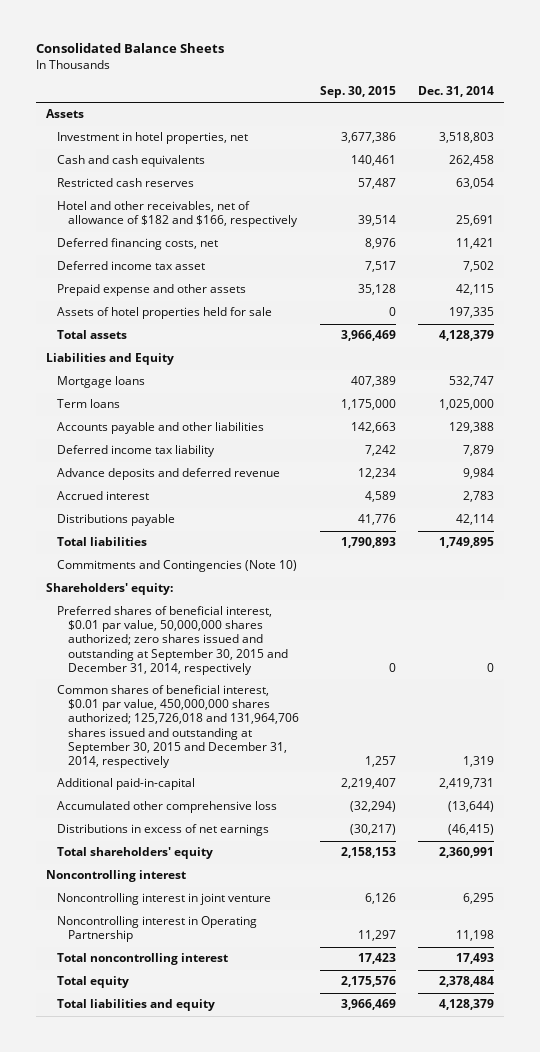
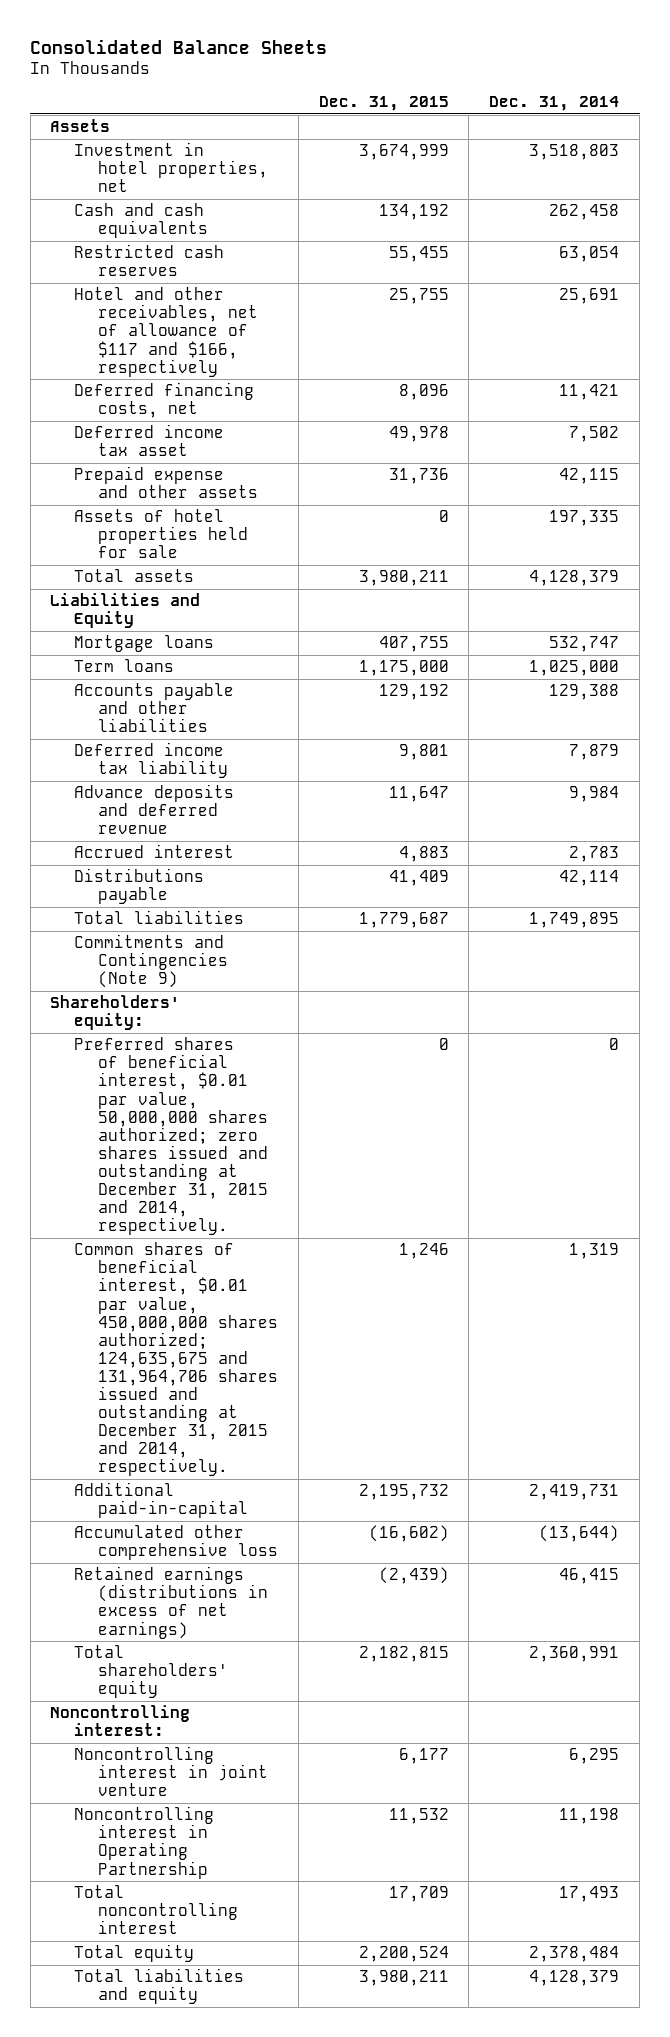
- | Sep. 30, 2015 | Dec. 31, 2014
+ | Dec. 31, 2015 | Dec. 31, 2014
- Hotel and other receivables, net of allowance of $182 and $166, respectively | 39,514 | 25,691
+ Hotel and other receivables, net of allowance of $117 and $166, respectively | 25,755 | 25,691
- Commitments and Contingencies (Note 10)
+ Commitments and Contingencies (Note 9)
- Preferred shares of beneficial interest, $0.01 par value, 50,000,000 shares authorized; zero shares issued and outstanding at September 30, 2015 and December 31, 2014, respectively | 0 | 0
- Common shares of beneficial interest, $0.01 par value, 450,000,000 shares authorized; 125,726,018 and 131,964,706 shares issued and outstanding at September 30, 2015 and December 31, 2014, respectively | 1,257 | 1,319
+ Preferred shares of beneficial interest, $0.01 par value, 50,000,000 shares authorized; zero shares issued and outstanding at December 31, 2015 and 2014, respectively. | 0 | 0
+ Common shares of beneficial interest, $0.01 par value, 450,000,000 shares authorized; 124,635,675 and 131,964,706 shares issued and outstanding at December 31, 2015 and 2014, respectively. | 1,246 | 1,319
- Distributions in excess of net earnings | (30,217) | (46,415)
+ Retained earnings (distributions in excess of net earnings) | (2,439) | 46,415
- Noncontrolling interest
+ Noncontrolling interest:

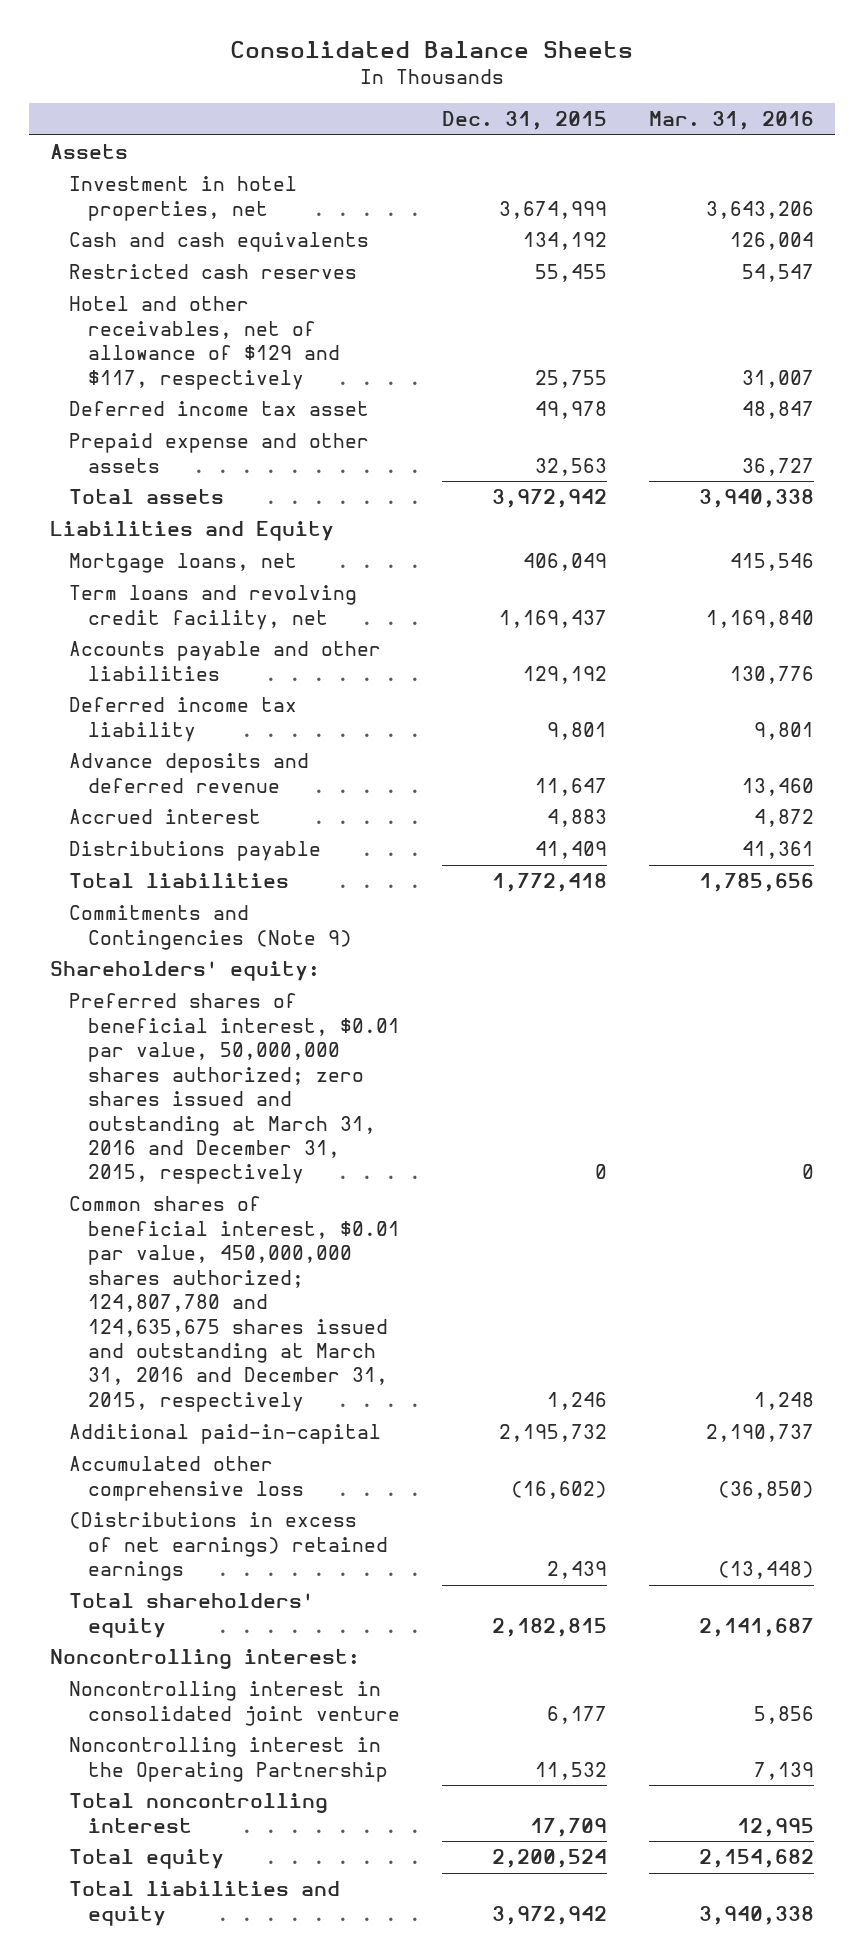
- | Dec. 31, 2015 | Dec. 31, 2014
+ | Dec. 31, 2015 | Mar. 31, 2016
- Hotel and other receivables, net of allowance of $117 and $166, respectively | 25,755 | 25,691
- Deferred financing costs, net | 8,096 | 11,421
+ Hotel and other receivables, net of allowance of $129 and $117, respectively | 25,755 | 31,007
- Prepaid expense and other assets | 31,736 | 42,115
- Assets of hotel properties held for sale | 0 | 197,335
- Total assets | 3,980,211 | 4,128,379
+ Prepaid expense and other assets | 32,563 | 36,727
+ Total assets | 3,972,942 | 3,940,338
- Mortgage loans | 407,755 | 532,747
- Term loans | 1,175,000 | 1,025,000
+ Mortgage loans, net | 406,049 | 415,546
+ Term loans and revolving credit facility, net | 1,169,437 | 1,169,840
- Total liabilities | 1,779,687 | 1,749,895
+ Total liabilities | 1,772,418 | 1,785,656
- Preferred shares of beneficial interest, $0.01 par value, 50,000,000 shares authorized; zero shares issued and outstanding at December 31, 2015 and 2014, respectively. | 0 | 0
- Common shares of beneficial interest, $0.01 par value, 450,000,000 shares authorized; 124,635,675 and 131,964,706 shares issued and outstanding at December 31, 2015 and 2014, respectively. | 1,246 | 1,319
+ Preferred shares of beneficial interest, $0.01 par value, 50,000,000 shares authorized; zero shares issued and outstanding at March 31, 2016 and December 31, 2015, respectively | 0 | 0
+ Common shares of beneficial interest, $0.01 par value, 450,000,000 shares authorized; 124,807,780 and 124,635,675 shares issued and outstanding at March 31, 2016 and December 31, 2015, respectively | 1,246 | 1,248
- Retained earnings (distributions in excess of net earnings) | (2,439) | 46,415
+ (Distributions in excess of net earnings) retained earnings | 2,439 | (13,448)
- Noncontrolling interest in joint venture | 6,177 | 6,295
- Noncontrolling interest in Operating Partnership | 11,532 | 11,198
+ Noncontrolling interest in consolidated joint venture | 6,177 | 5,856
+ Noncontrolling interest in the Operating Partnership | 11,532 | 7,139
- Total liabilities and equity | 3,980,211 | 4,128,379
+ Total liabilities and equity | 3,972,942 | 3,940,338

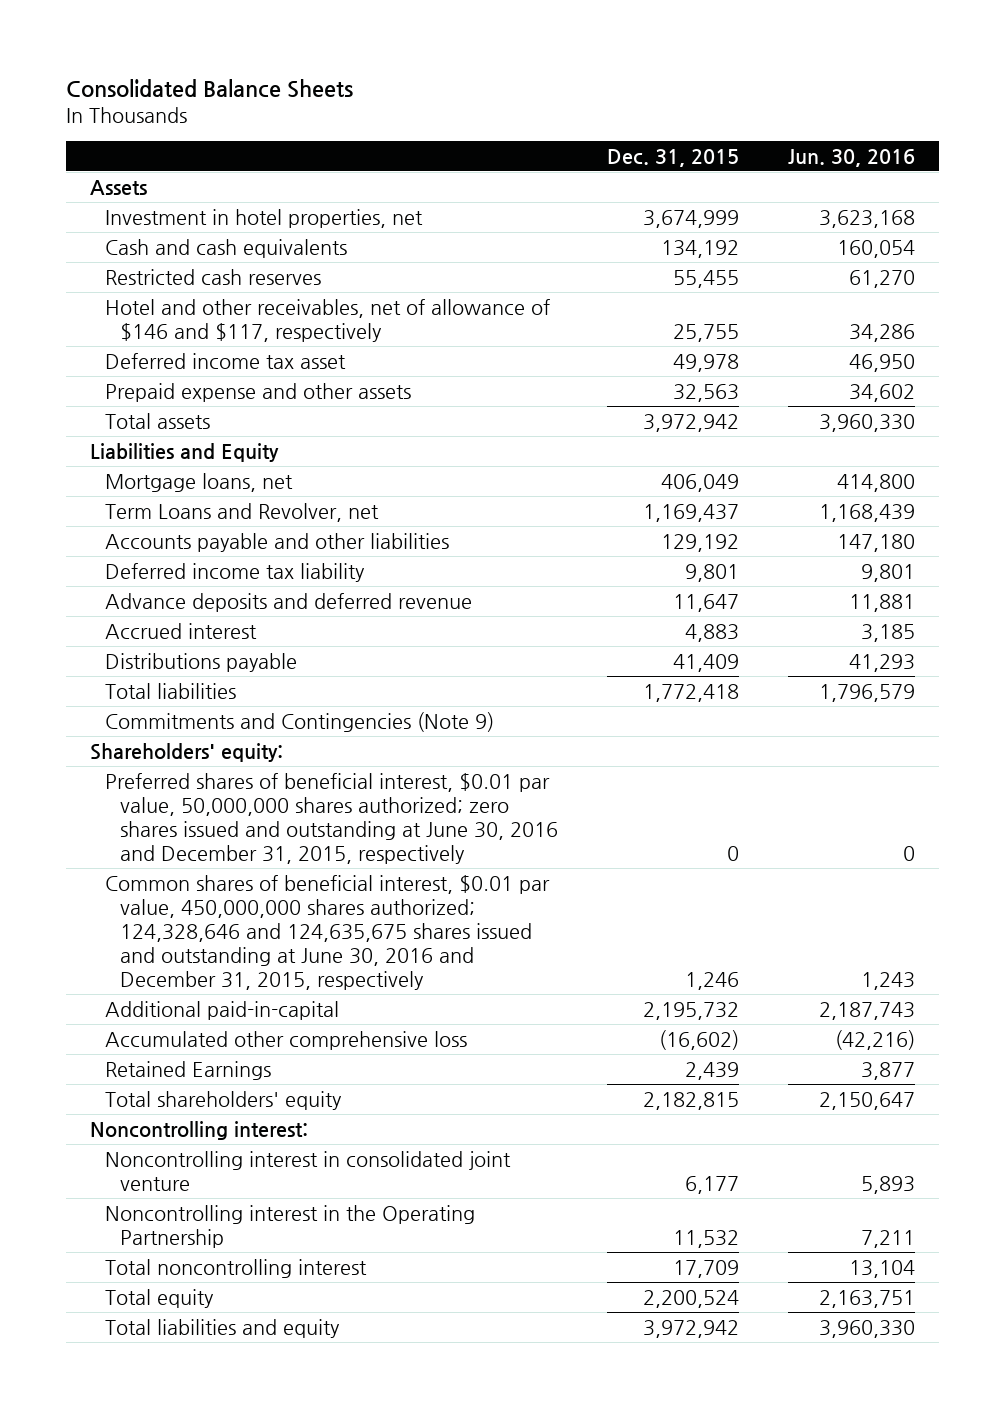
- | Dec. 31, 2015 | Mar. 31, 2016
+ | Dec. 31, 2015 | Jun. 30, 2016
- Hotel and other receivables, net of allowance of $129 and $117, respectively | 25,755 | 31,007
+ Hotel and other receivables, net of allowance of $146 and $117, respectively | 25,755 | 34,286
- Term loans and revolving credit facility, net | 1,169,437 | 1,169,840
+ Term Loans and Revolver, net | 1,169,437 | 1,168,439
- Preferred shares of beneficial interest, $0.01 par value, 50,000,000 shares authorized; zero shares issued and outstanding at March 31, 2016 and December 31, 2015, respectively | 0 | 0
- Common shares of beneficial interest, $0.01 par value, 450,000,000 shares authorized; 124,807,780 and 124,635,675 shares issued and outstanding at March 31, 2016 and December 31, 2015, respectively | 1,246 | 1,248
+ Preferred shares of beneficial interest, $0.01 par value, 50,000,000 shares authorized; zero shares issued and outstanding at June 30, 2016 and December 31, 2015, respectively | 0 | 0
+ Common shares of beneficial interest, $0.01 par value, 450,000,000 shares authorized; 124,328,646 and 124,635,675 shares issued and outstanding at June 30, 2016 and December 31, 2015, respectively | 1,246 | 1,243
- (Distributions in excess of net earnings) retained earnings | 2,439 | (13,448)
+ Retained Earnings | 2,439 | 3,877

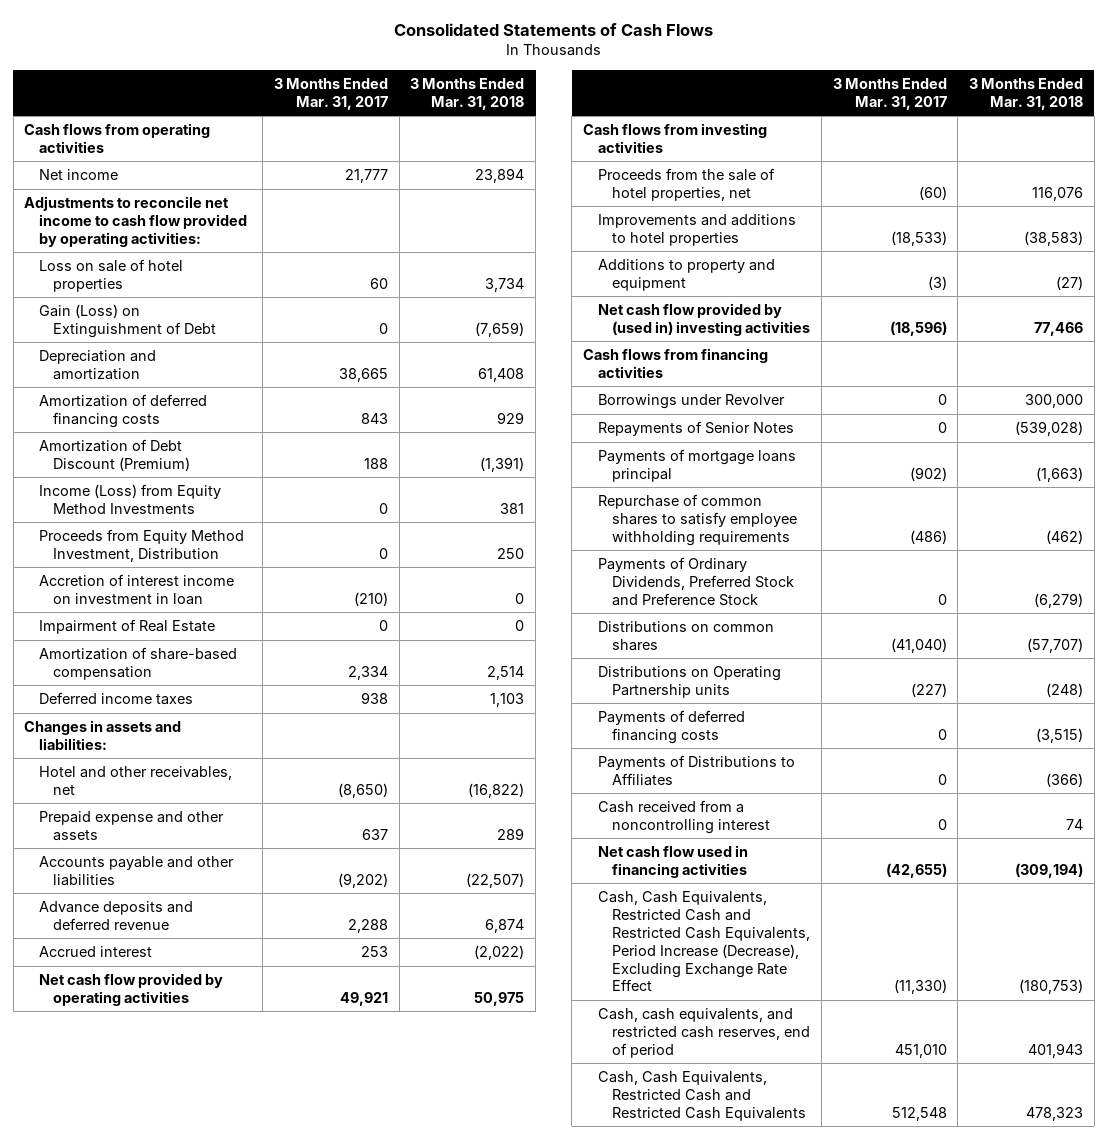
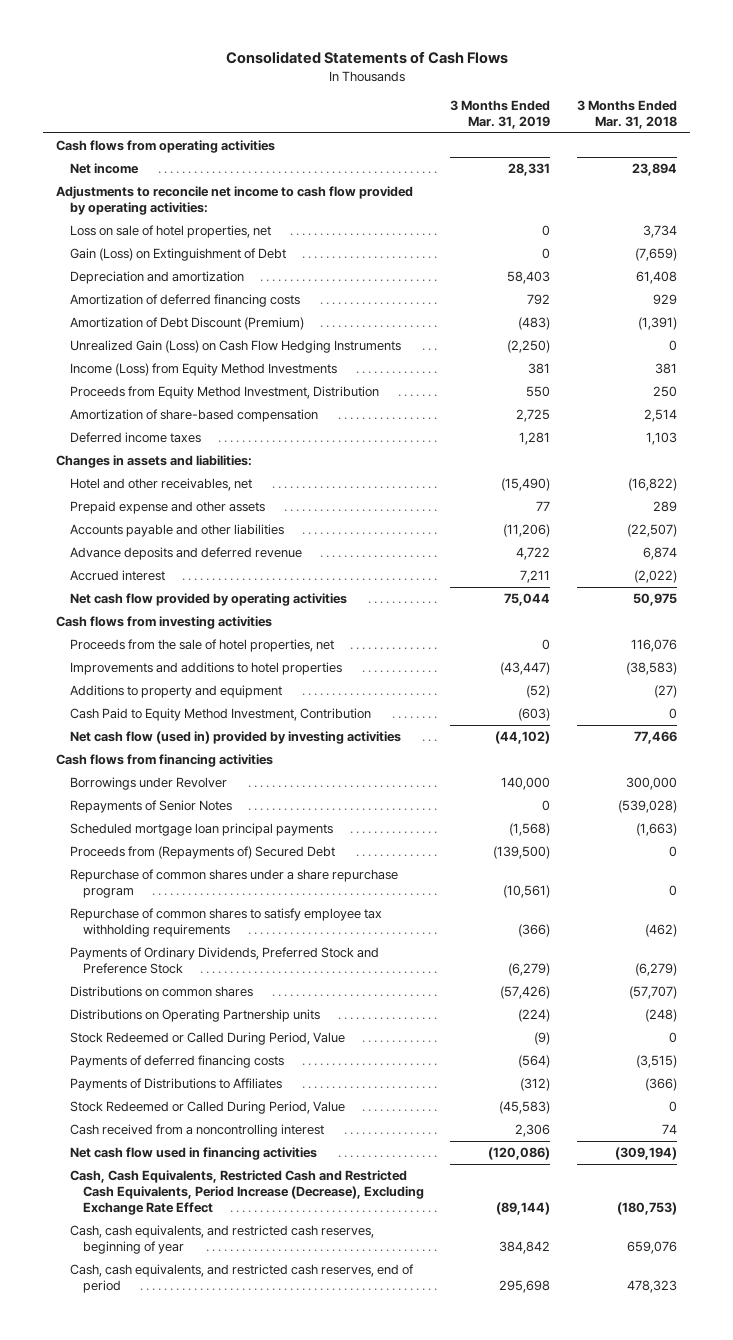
- | 3 Months Ended Mar. 31, 2017 | 3 Months Ended Mar. 31, 2018
+ | 3 Months Ended Mar. 31, 2019 | 3 Months Ended Mar. 31, 2018
- Loss on sale of hotel properties | 60 | 3,734
+ Loss on sale of hotel properties, net | 0 | 3,734
+ Unrealized Gain (Loss) on Cash Flow Hedging Instruments | (2,250) | 0
- Accretion of interest income on investment in loan | (210) | 0
- Impairment of Real Estate | 0 | 0
- Net cash flow provided by (used in) investing activities | (18,596) | 77,466
+ Cash Paid to Equity Method Investment, Contribution | (603) | 0
+ Net cash flow (used in) provided by investing activities | (44,102) | 77,466
- Payments of mortgage loans principal | (902) | (1,663)
- Repurchase of common shares to satisfy employee withholding requirements | (486) | (462)
+ Scheduled mortgage loan principal payments | (1,568) | (1,663)
+ Proceeds from (Repayments of) Secured Debt | (139,500) | 0
+ Repurchase of common shares under a share repurchase program | (10,561) | 0
+ Repurchase of common shares to satisfy employee tax withholding requirements | (366) | (462)
+ Stock Redeemed or Called During Period, Value | (9) | 0
+ Stock Redeemed or Called During Period, Value | (45,583) | 0
- Cash, cash equivalents, and restricted cash reserves, end of period | 451,010 | 401,943
- Cash, Cash Equivalents, Restricted Cash and Restricted Cash Equivalents | 512,548 | 478,323
+ Cash, cash equivalents, and restricted cash reserves, beginning of year | 384,842 | 659,076
+ Cash, cash equivalents, and restricted cash reserves, end of period | 295,698 | 478,323

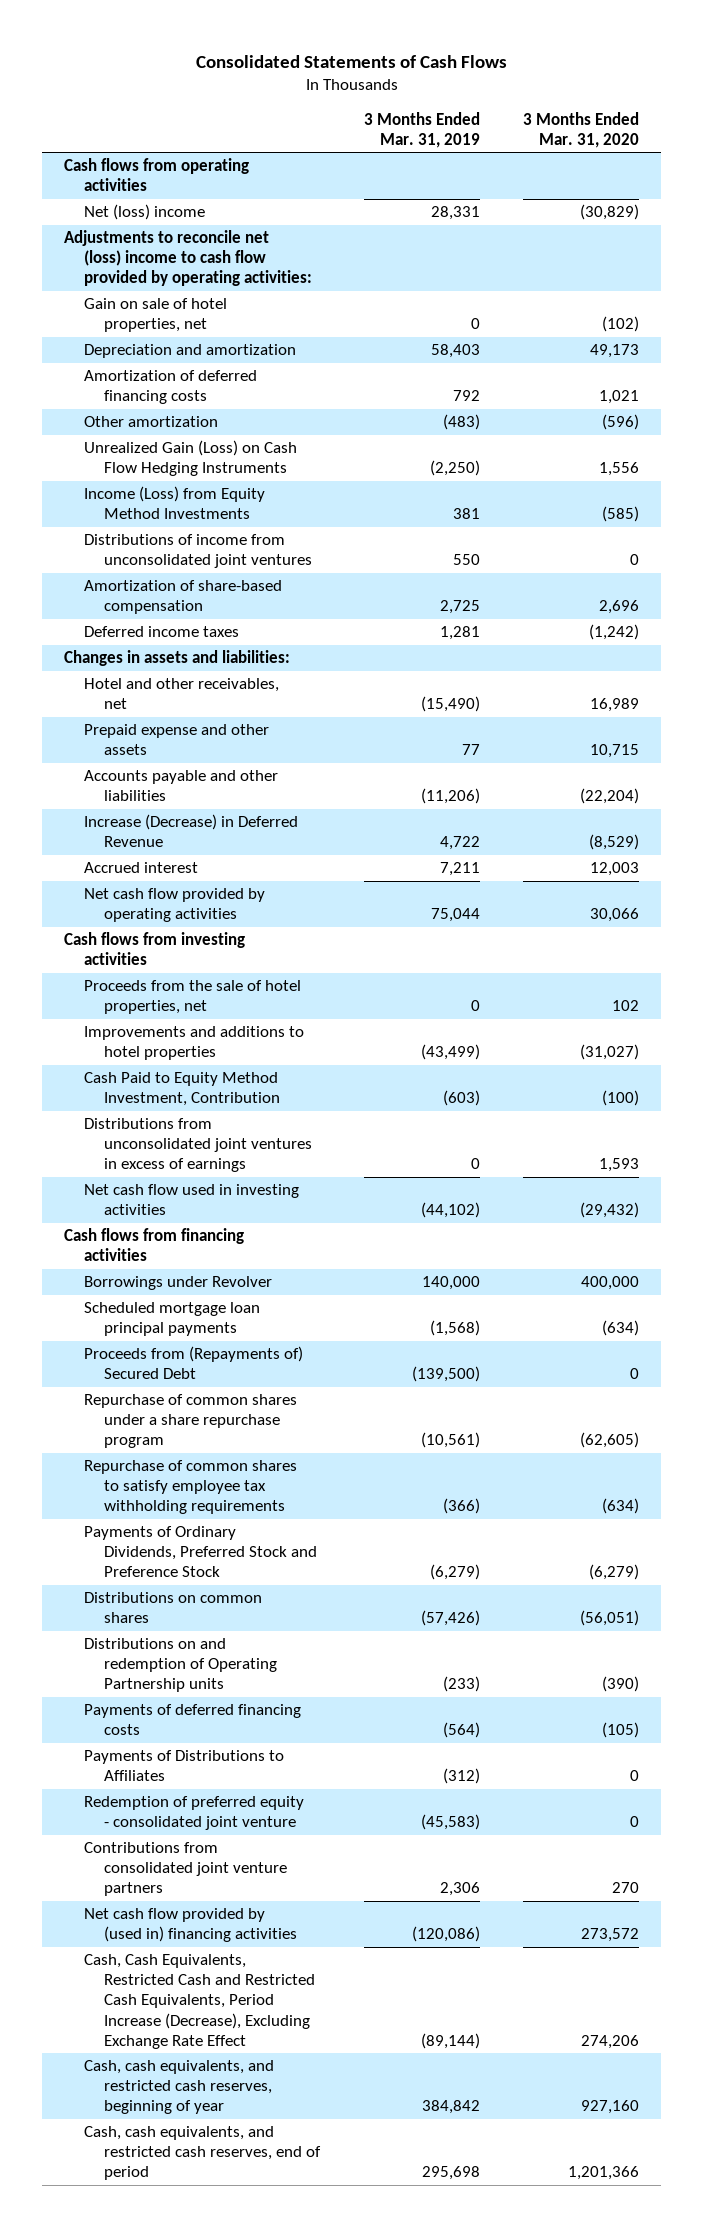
- | 3 Months Ended Mar. 31, 2019 | 3 Months Ended Mar. 31, 2018
+ | 3 Months Ended Mar. 31, 2019 | 3 Months Ended Mar. 31, 2020
- Net income | 28,331 | 23,894
- Adjustments to reconcile net income to cash flow provided by operating activities:
- Loss on sale of hotel properties, net | 0 | 3,734
- Gain (Loss) on Extinguishment of Debt | 0 | (7,659)
+ Net (loss) income | 28,331 | (30,829)
+ Adjustments to reconcile net (loss) income to cash flow provided by operating activities:
+ Gain on sale of hotel properties, net | 0 | (102)
- Amortization of Debt Discount (Premium) | (483) | (1,391)
+ Other amortization | (483) | (596)
- Proceeds from Equity Method Investment, Distribution | 550 | 250
+ Distributions of income from unconsolidated joint ventures | 550 | 0
- Advance deposits and deferred revenue | 4,722 | 6,874
+ Increase (Decrease) in Deferred Revenue | 4,722 | (8,529)
- Improvements and additions to hotel properties | (43,447) | (38,583)
- Additions to property and equipment | (52) | (27)
+ Improvements and additions to hotel properties | (43,499) | (31,027)
- Net cash flow (used in) provided by investing activities | (44,102) | 77,466
+ Distributions from unconsolidated joint ventures in excess of earnings | 0 | 1,593
+ Net cash flow used in investing activities | (44,102) | (29,432)
- Repayments of Senior Notes | 0 | (539,028)
- Distributions on Operating Partnership units | (224) | (248)
- Stock Redeemed or Called During Period, Value | (9) | 0
+ Distributions on and redemption of Operating Partnership units | (233) | (390)
- Stock Redeemed or Called During Period, Value | (45,583) | 0
- Cash received from a noncontrolling interest | 2,306 | 74
- Net cash flow used in financing activities | (120,086) | (309,194)
+ Redemption of preferred equity - consolidated joint venture | (45,583) | 0
+ Contributions from consolidated joint venture partners | 2,306 | 270
+ Net cash flow provided by (used in) financing activities | (120,086) | 273,572

